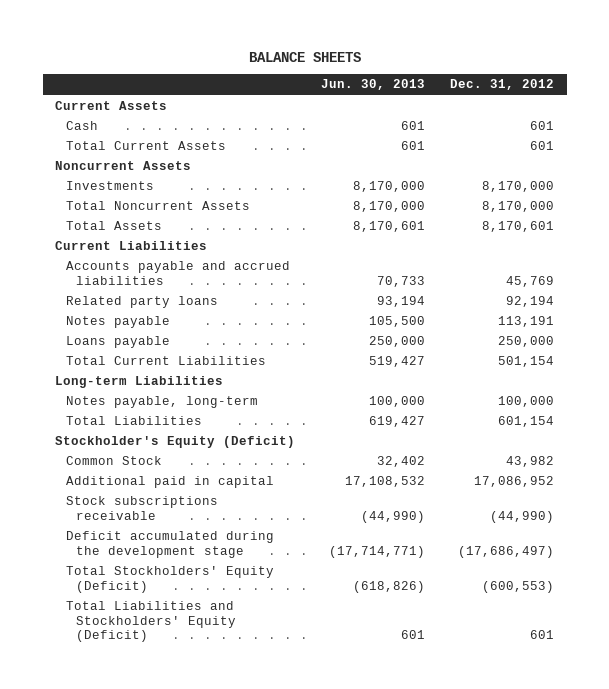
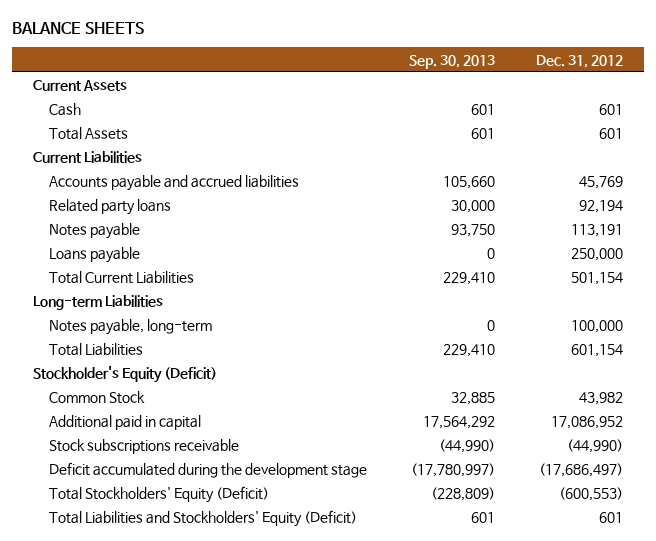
- | Jun. 30, 2013 | Dec. 31, 2012
+ | Sep. 30, 2013 | Dec. 31, 2012
- Total Current Assets | 601 | 601
- Noncurrent Assets
- Investments | 8,170,000 | 8,170,000
- Total Noncurrent Assets | 8,170,000 | 8,170,000
- Total Assets | 8,170,601 | 8,170,601
+ Total Assets | 601 | 601

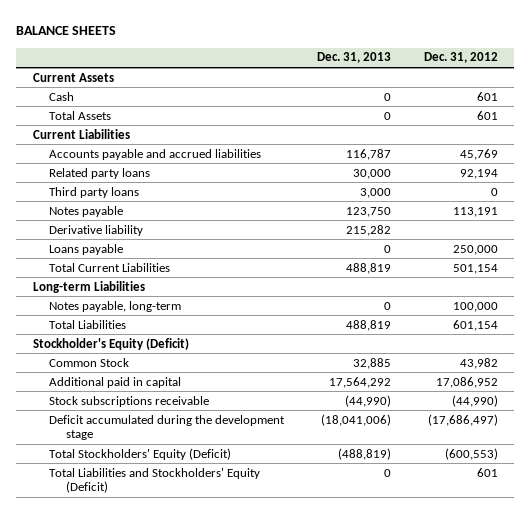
- | Sep. 30, 2013 | Dec. 31, 2012
+ | Dec. 31, 2013 | Dec. 31, 2012
+ Third party loans | 3,000 | 0
+ Derivative liability | 215,282 |

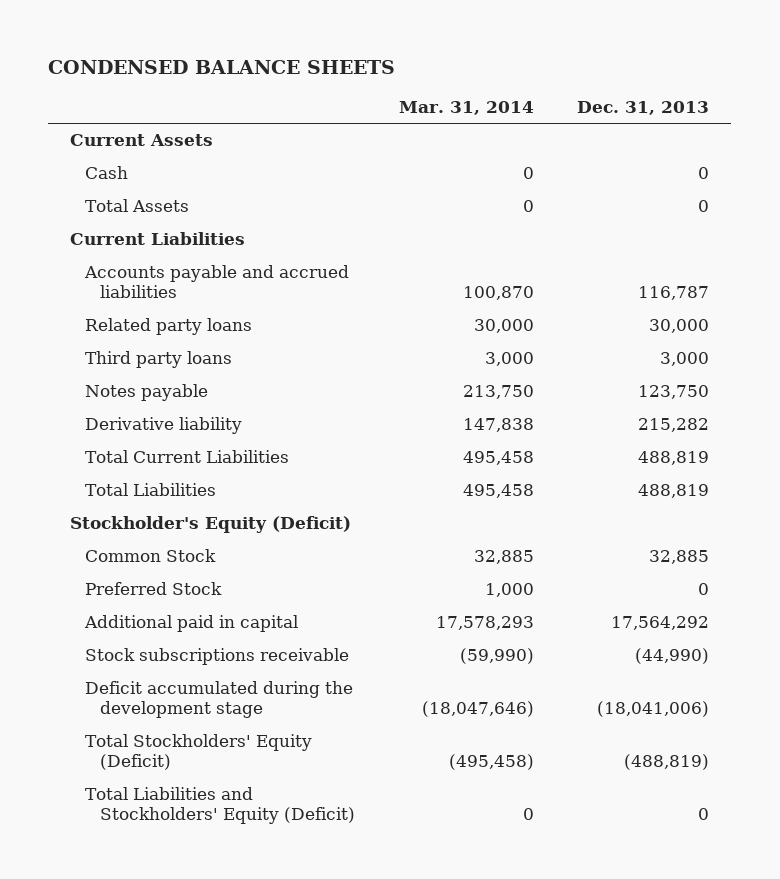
- BALANCE SHEETS
+ CONDENSED BALANCE SHEETS
- | Dec. 31, 2013 | Dec. 31, 2012
+ | Mar. 31, 2014 | Dec. 31, 2013
- Loans payable | 0 | 250,000
- Long-term Liabilities
- Notes payable, long-term | 0 | 100,000
+ Preferred Stock | 1,000 | 0

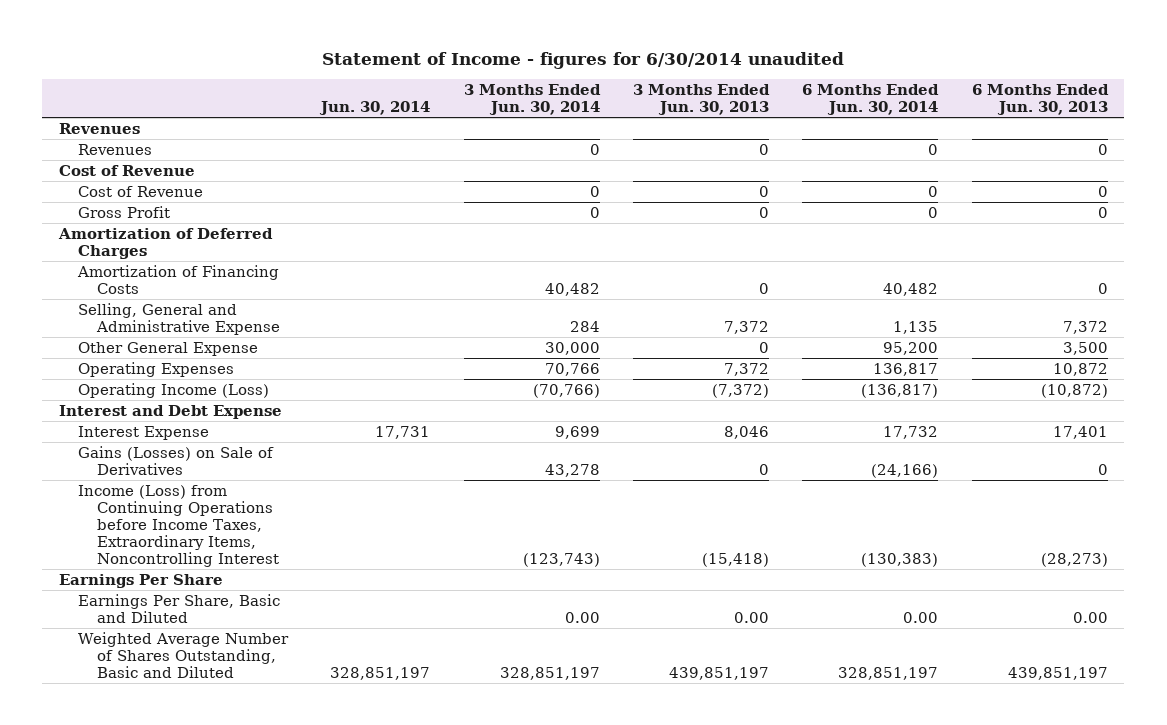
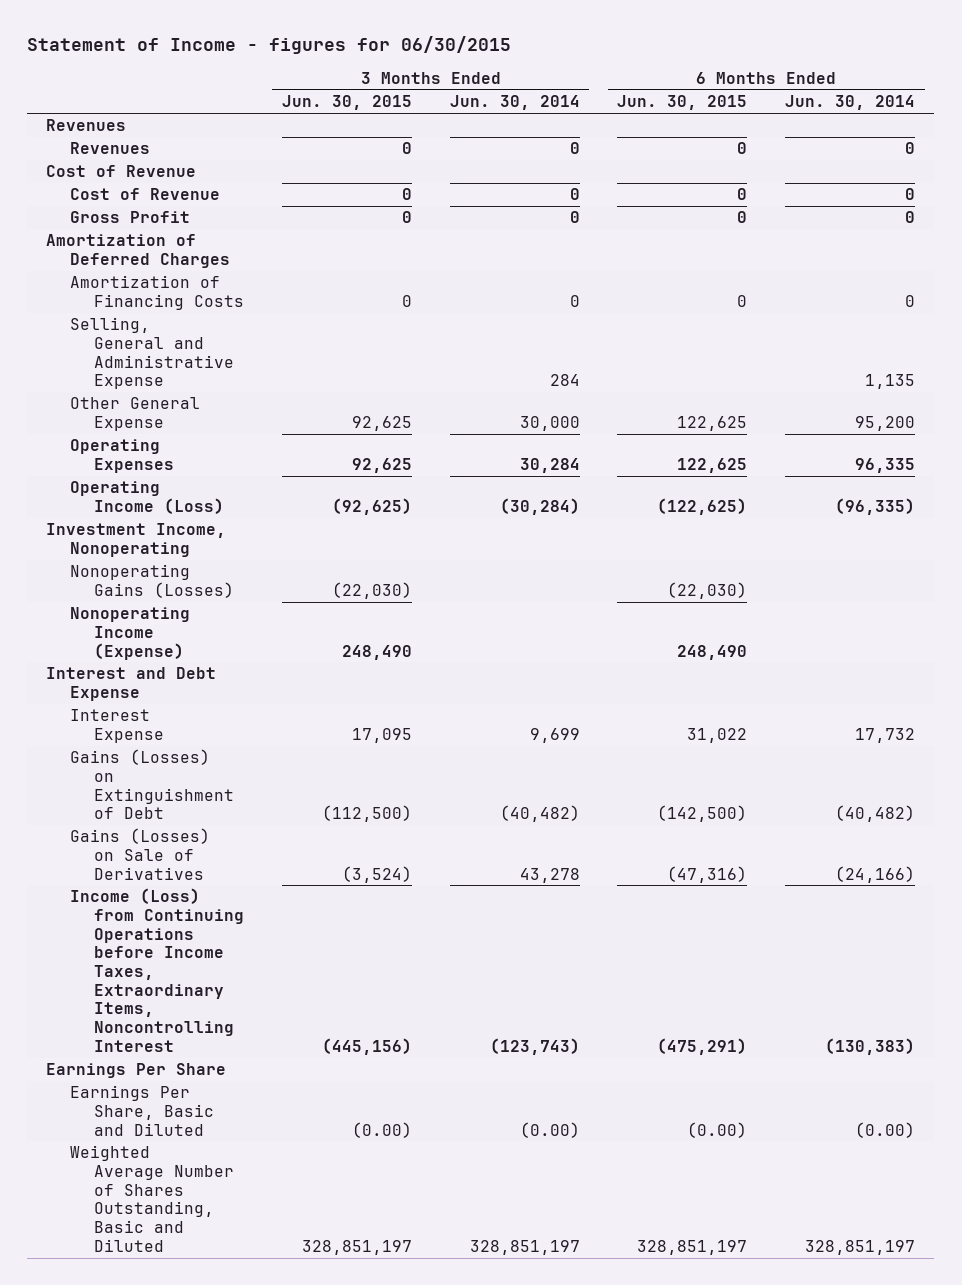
- Statement of Income - figures for 6/30/2014 unaudited
+ Statement of Income - figures for 06/30/2015
- | Jun. 30, 2014 | 3 Months Ended Jun. 30, 2014 | 3 Months Ended Jun. 30, 2013 | 6 Months Ended Jun. 30, 2014 | 6 Months Ended Jun. 30, 2013
+ | 3 Months Ended Jun. 30, 2015 | 3 Months Ended Jun. 30, 2014 | 6 Months Ended Jun. 30, 2015 | 6 Months Ended Jun. 30, 2014
- Amortization of Financing Costs | | 40,482 | 0 | 40,482 | 0
+ Amortization of Financing Costs | 0 | 0 | 0 | 0
- Operating Expenses | | 70,766 | 7,372 | 136,817 | 10,872
- Operating Income (Loss) | | (70,766) | (7,372) | (136,817) | (10,872)
+ Operating Expenses | 92,625 | 30,284 | 122,625 | 96,335
+ Operating Income (Loss) | (92,625) | (30,284) | (122,625) | (96,335)
+ Investment Income, Nonoperating
+ Nonoperating Gains (Losses) | (22,030) | | (22,030) |
+ Nonoperating Income (Expense) | 248,490 | | 248,490 |
+ Gains (Losses) on Extinguishment of Debt | (112,500) | (40,482) | (142,500) | (40,482)
- Earnings Per Share, Basic and Diluted | | 0.00 | 0.00 | 0.00 | 0.00
+ Earnings Per Share, Basic and Diluted | (0.00) | (0.00) | (0.00) | (0.00)

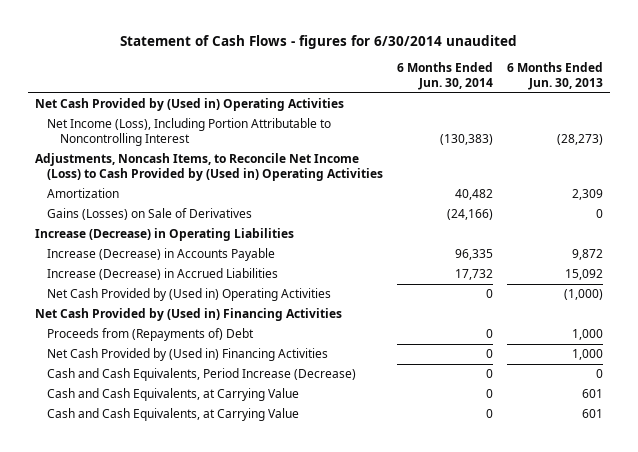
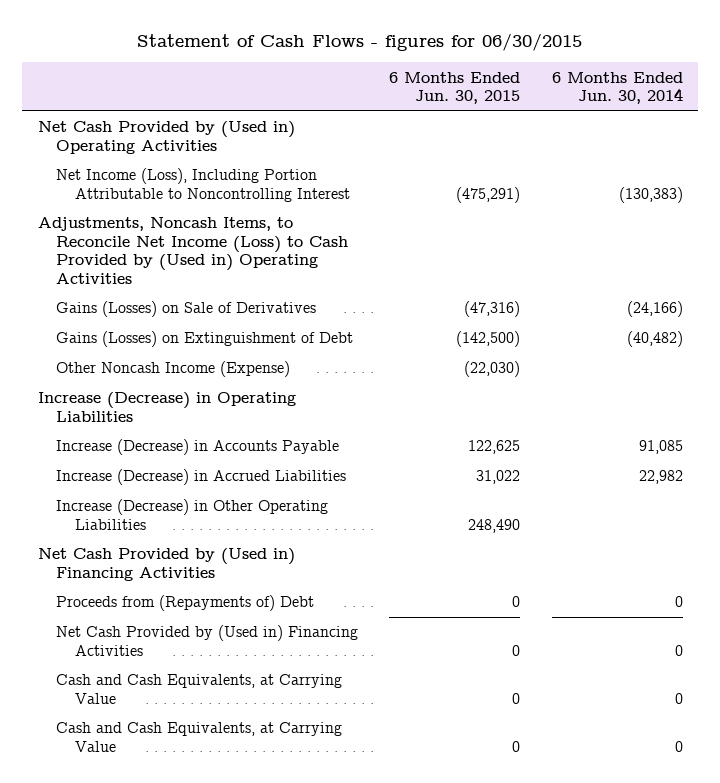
- Statement of Cash Flows - figures for 6/30/2014 unaudited
+ Statement of Cash Flows - figures for 06/30/2015
- | 6 Months Ended Jun. 30, 2014 | 6 Months Ended Jun. 30, 2013
+ | 6 Months Ended Jun. 30, 2015 | 6 Months Ended Jun. 30, 2014
- Amortization | 40,482 | 2,309
+ Gains (Losses) on Extinguishment of Debt | (142,500) | (40,482)
+ Other Noncash Income (Expense) | (22,030) |
- Increase (Decrease) in Accounts Payable | 96,335 | 9,872
- Increase (Decrease) in Accrued Liabilities | 17,732 | 15,092
- Net Cash Provided by (Used in) Operating Activities | 0 | (1,000)
+ Increase (Decrease) in Accounts Payable | 122,625 | 91,085
+ Increase (Decrease) in Accrued Liabilities | 31,022 | 22,982
+ Increase (Decrease) in Other Operating Liabilities | 248,490 |
- Cash and Cash Equivalents, Period Increase (Decrease) | 0 | 0

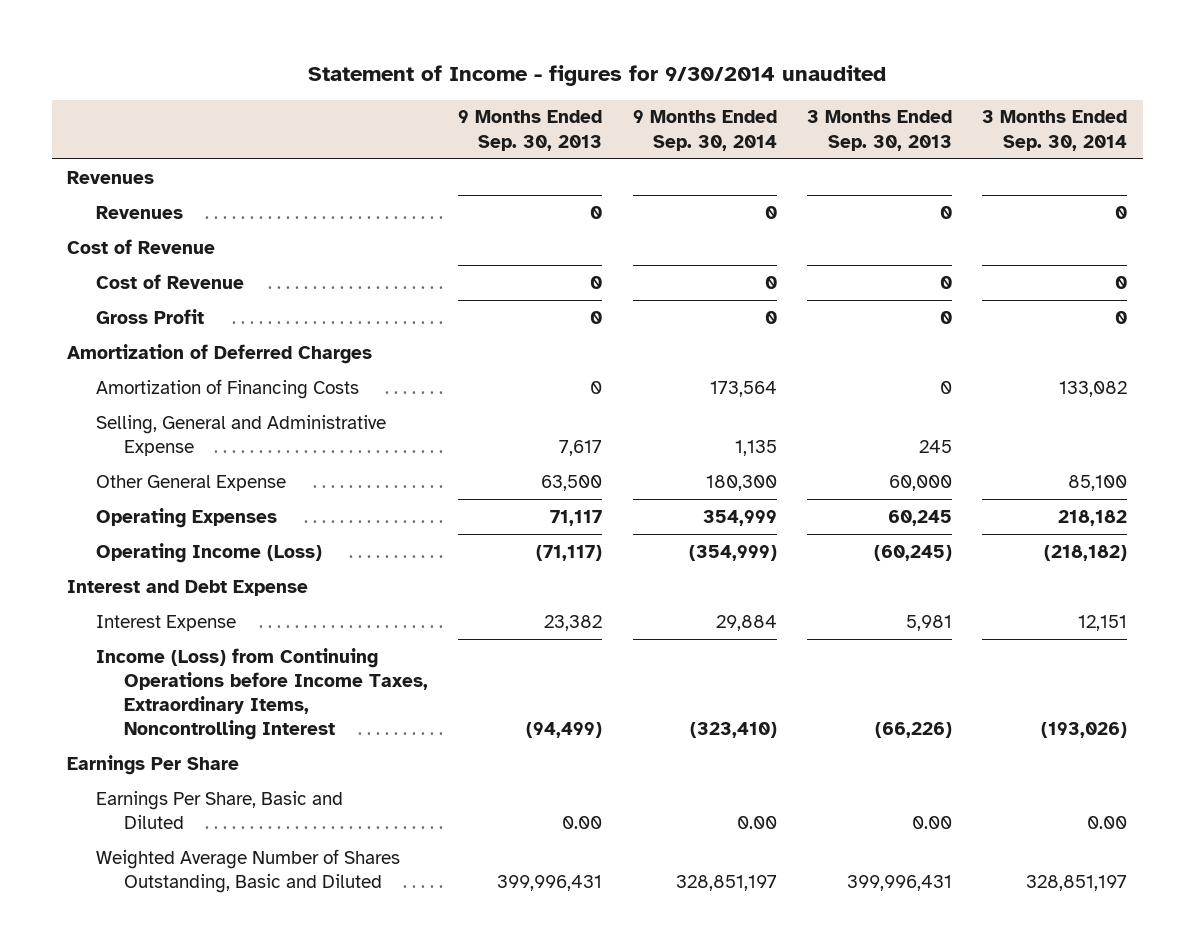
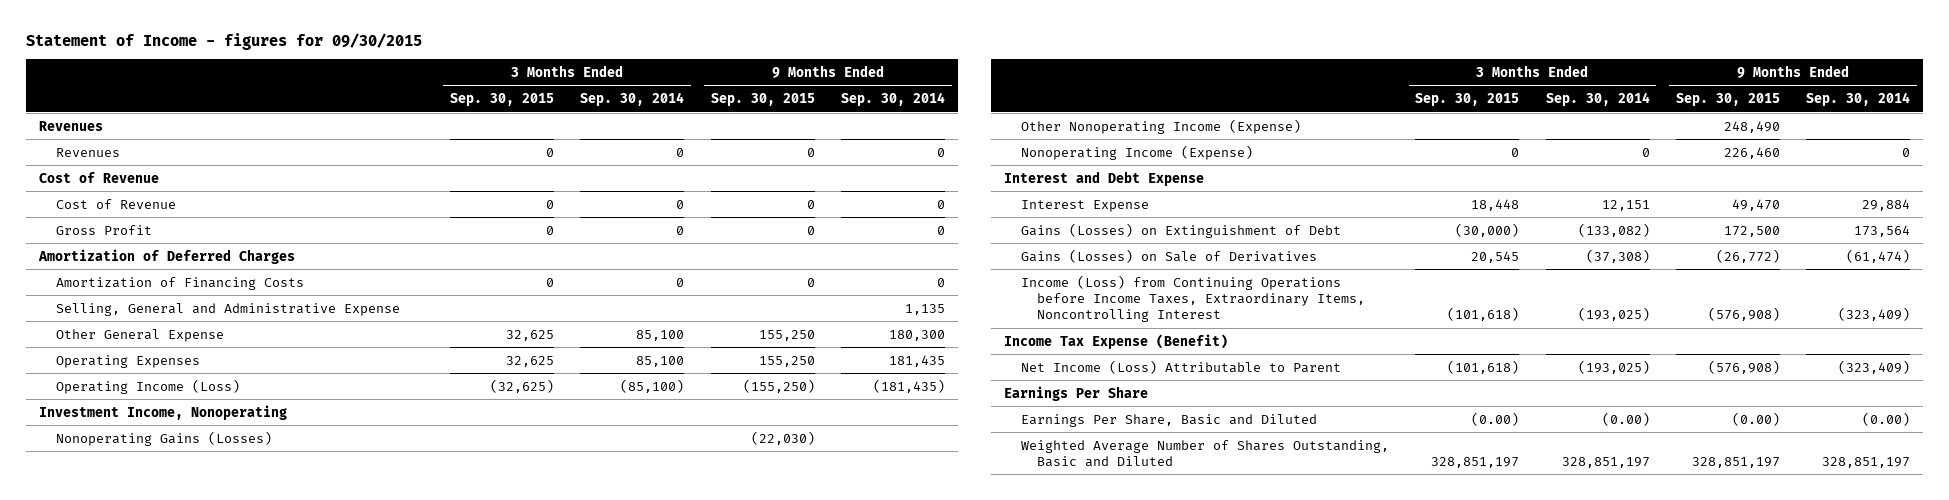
- Statement of Income - figures for 9/30/2014 unaudited
+ Statement of Income - figures for 09/30/2015
- | 9 Months Ended Sep. 30, 2013 | 9 Months Ended Sep. 30, 2014 | 3 Months Ended Sep. 30, 2013 | 3 Months Ended Sep. 30, 2014
+ | 3 Months Ended Sep. 30, 2015 | 3 Months Ended Sep. 30, 2014 | 9 Months Ended Sep. 30, 2015 | 9 Months Ended Sep. 30, 2014
- Amortization of Financing Costs | 0 | 173,564 | 0 | 133,082
+ Amortization of Financing Costs | 0 | 0 | 0 | 0
- Operating Expenses | 71,117 | 354,999 | 60,245 | 218,182
- Operating Income (Loss) | (71,117) | (354,999) | (60,245) | (218,182)
+ Operating Expenses | 32,625 | 85,100 | 155,250 | 181,435
+ Operating Income (Loss) | (32,625) | (85,100) | (155,250) | (181,435)
+ Investment Income, Nonoperating
+ Nonoperating Gains (Losses) | | | (22,030) |
+ Other Nonoperating Income (Expense) | | | 248,490 |
+ Nonoperating Income (Expense) | 0 | 0 | 226,460 | 0
- Income (Loss) from Continuing Operations before Income Taxes, Extraordinary Items, Noncontrolling Interest | (94,499) | (323,410) | (66,226) | (193,026)
+ Gains (Losses) on Extinguishment of Debt | (30,000) | (133,082) | 172,500 | 173,564
+ Gains (Losses) on Sale of Derivatives | 20,545 | (37,308) | (26,772) | (61,474)
+ Income (Loss) from Continuing Operations before Income Taxes, Extraordinary Items, Noncontrolling Interest | (101,618) | (193,025) | (576,908) | (323,409)
+ Income Tax Expense (Benefit)
+ Net Income (Loss) Attributable to Parent | (101,618) | (193,025) | (576,908) | (323,409)
- Earnings Per Share, Basic and Diluted | 0.00 | 0.00 | 0.00 | 0.00
+ Earnings Per Share, Basic and Diluted | (0.00) | (0.00) | (0.00) | (0.00)

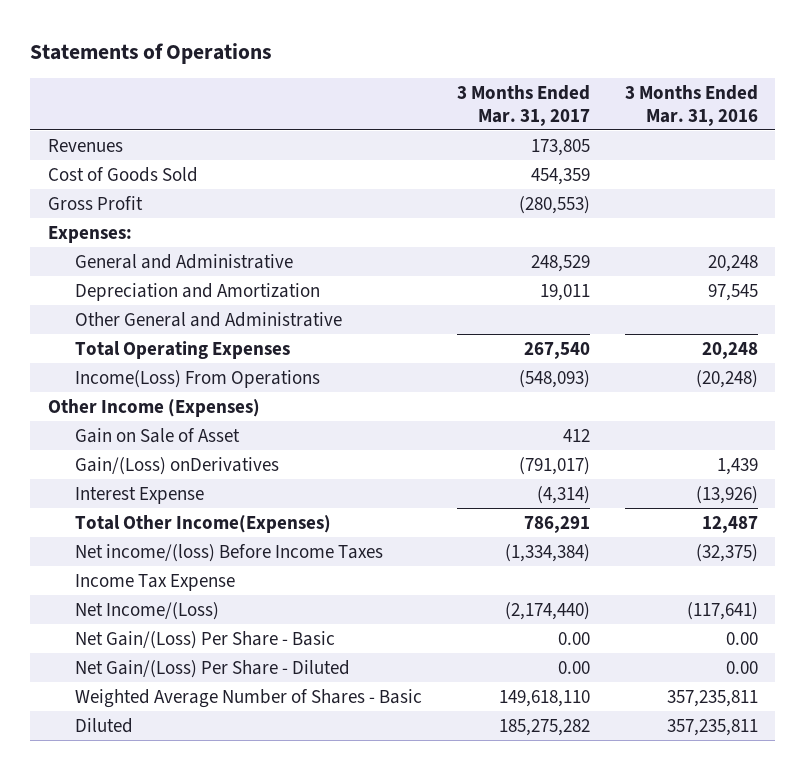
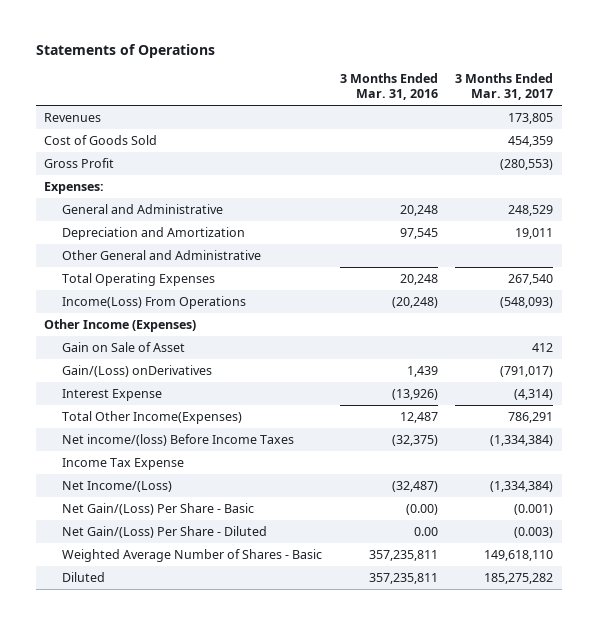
- | 3 Months Ended Mar. 31, 2017 | 3 Months Ended Mar. 31, 2016
+ | 3 Months Ended Mar. 31, 2016 | 3 Months Ended Mar. 31, 2017
- Net Income/(Loss) | (2,174,440) | (117,641)
- Net Gain/(Loss) Per Share - Basic | 0.00 | 0.00
- Net Gain/(Loss) Per Share - Diluted | 0.00 | 0.00
+ Net Income/(Loss) | (32,487) | (1,334,384)
+ Net Gain/(Loss) Per Share - Basic | (0.00) | (0.001)
+ Net Gain/(Loss) Per Share - Diluted | 0.00 | (0.003)

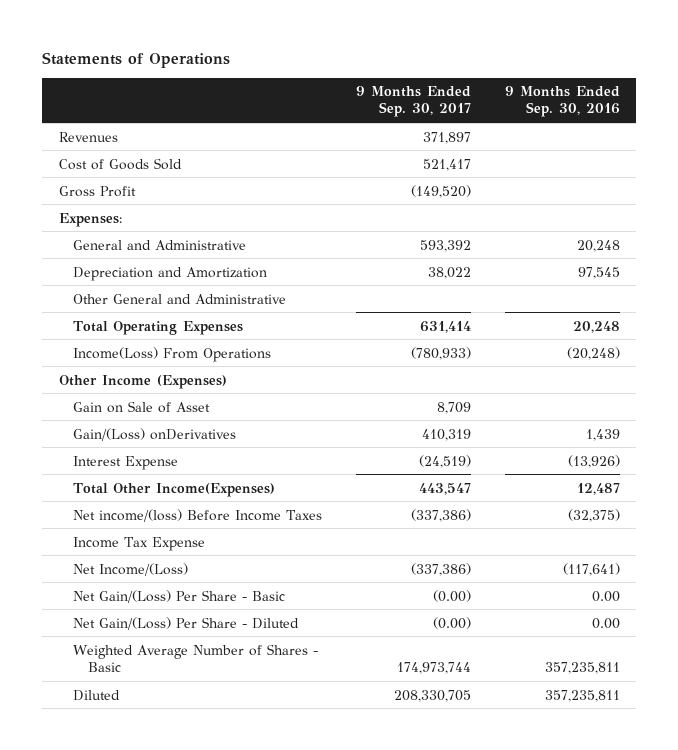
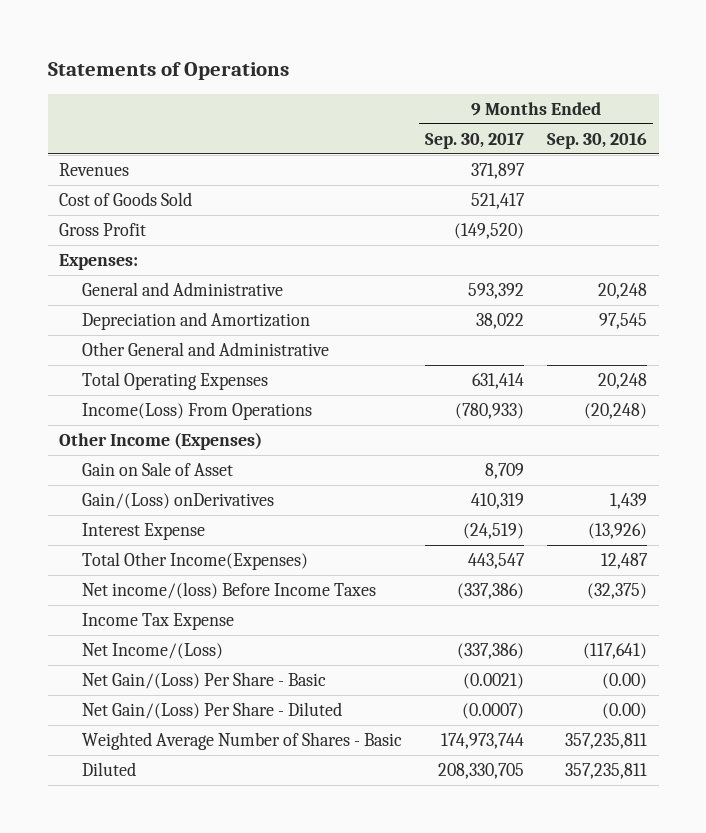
- Net Gain/(Loss) Per Share - Basic | (0.00) | 0.00
- Net Gain/(Loss) Per Share - Diluted | (0.00) | 0.00
+ Net Gain/(Loss) Per Share - Basic | (0.0021) | (0.00)
+ Net Gain/(Loss) Per Share - Diluted | (0.0007) | (0.00)

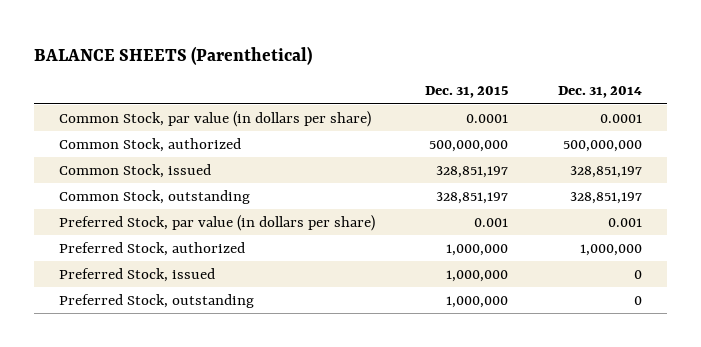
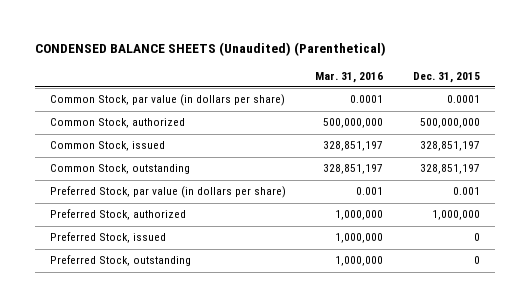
- BALANCE SHEETS (Parenthetical)
+ CONDENSED BALANCE SHEETS (Unaudited) (Parenthetical)
- | Dec. 31, 2015 | Dec. 31, 2014
+ | Mar. 31, 2016 | Dec. 31, 2015
- Preferred Stock, issued | 1,000,000 | 0
- Preferred Stock, outstanding | 1,000,000 | 0
+ Preferred Stock, issued | 1,000,000 | 0
+ Preferred Stock, outstanding | 1,000,000 | 0

